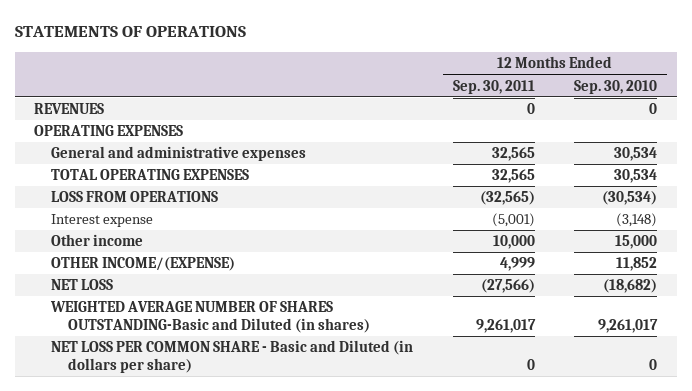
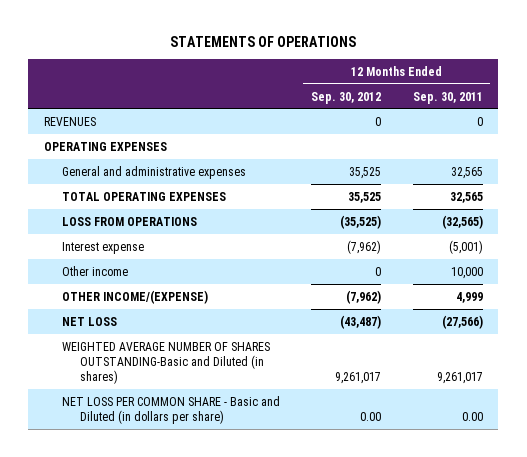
- | 12 Months Ended Sep. 30, 2011 | 12 Months Ended Sep. 30, 2010
+ | 12 Months Ended Sep. 30, 2012 | 12 Months Ended Sep. 30, 2011
- NET LOSS PER COMMON SHARE - Basic and Diluted (in dollars per share) | 0 | 0
+ NET LOSS PER COMMON SHARE - Basic and Diluted (in dollars per share) | 0.00 | 0.00

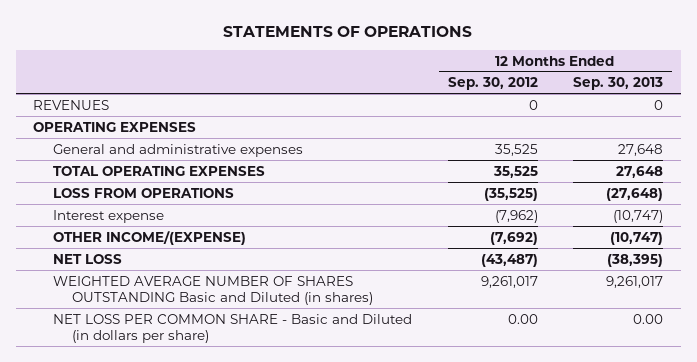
- | 12 Months Ended Sep. 30, 2012 | 12 Months Ended Sep. 30, 2011
+ | 12 Months Ended Sep. 30, 2012 | 12 Months Ended Sep. 30, 2013
- Other income | 0 | 10,000
- OTHER INCOME/(EXPENSE) | (7,962) | 4,999
+ OTHER INCOME/(EXPENSE) | (7,692) | (10,747)
- WEIGHTED AVERAGE NUMBER OF SHARES OUTSTANDING-Basic and Diluted (in shares) | 9,261,017 | 9,261,017
+ WEIGHTED AVERAGE NUMBER OF SHARES OUTSTANDING Basic and Diluted (in shares) | 9,261,017 | 9,261,017

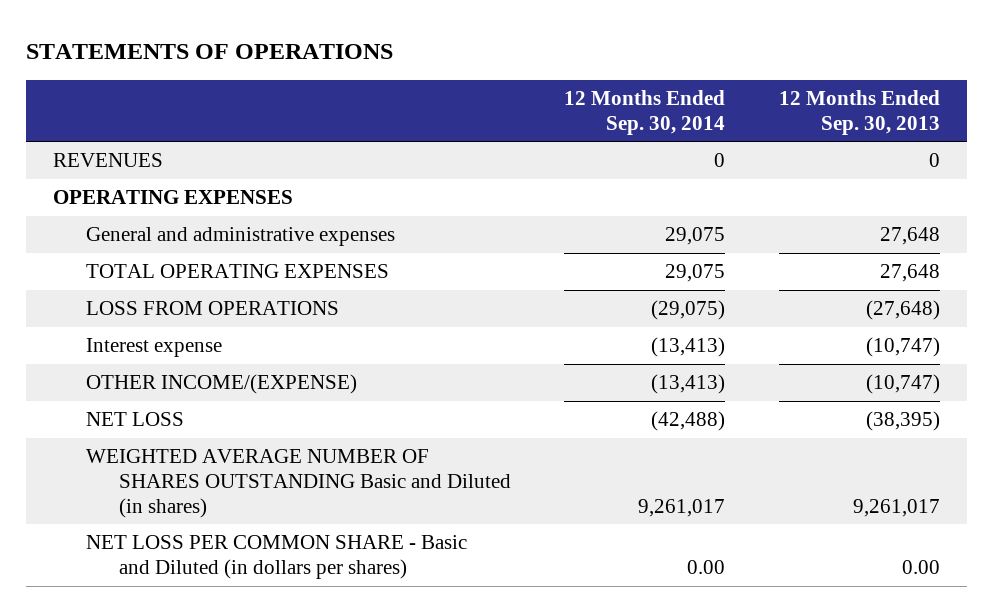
- | 12 Months Ended Sep. 30, 2012 | 12 Months Ended Sep. 30, 2013
+ | 12 Months Ended Sep. 30, 2014 | 12 Months Ended Sep. 30, 2013
- NET LOSS PER COMMON SHARE - Basic and Diluted (in dollars per share) | 0.00 | 0.00
+ NET LOSS PER COMMON SHARE - Basic and Diluted (in dollars per shares) | 0.00 | 0.00

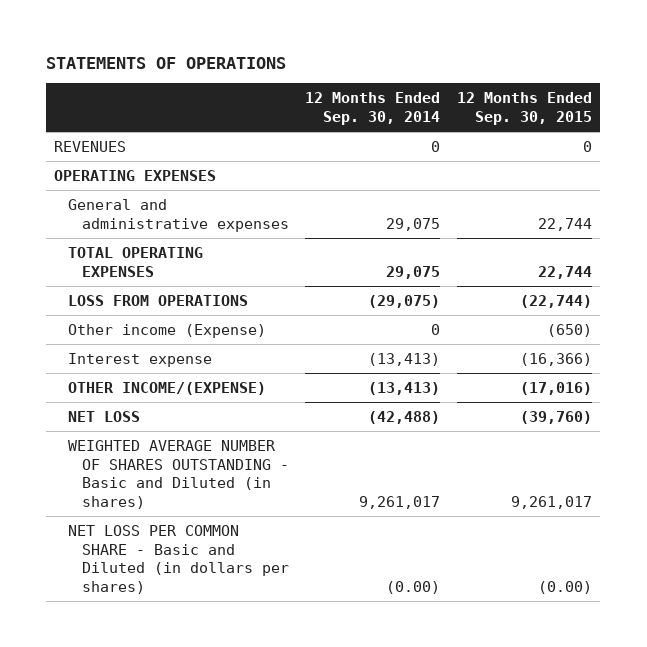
- | 12 Months Ended Sep. 30, 2014 | 12 Months Ended Sep. 30, 2013
+ | 12 Months Ended Sep. 30, 2014 | 12 Months Ended Sep. 30, 2015
+ Other income (Expense) | 0 | (650)
- WEIGHTED AVERAGE NUMBER OF SHARES OUTSTANDING Basic and Diluted (in shares) | 9,261,017 | 9,261,017
- NET LOSS PER COMMON SHARE - Basic and Diluted (in dollars per shares) | 0.00 | 0.00
+ WEIGHTED AVERAGE NUMBER OF SHARES OUTSTANDING - Basic and Diluted (in shares) | 9,261,017 | 9,261,017
+ NET LOSS PER COMMON SHARE - Basic and Diluted (in dollars per shares) | (0.00) | (0.00)

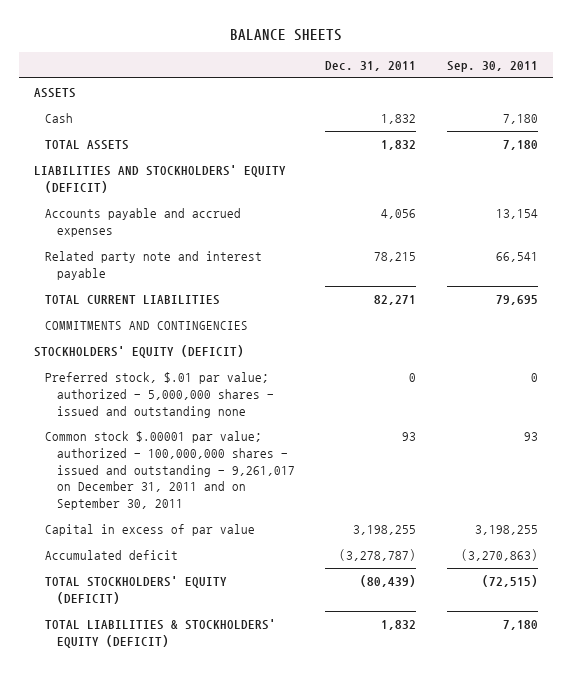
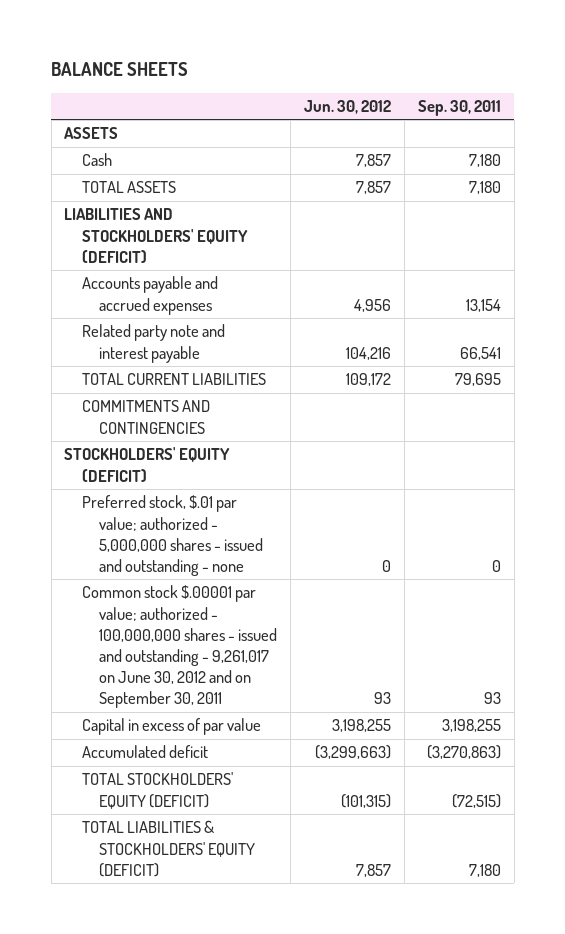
- | Dec. 31, 2011 | Sep. 30, 2011
+ | Jun. 30, 2012 | Sep. 30, 2011
- Preferred stock, $.01 par value; authorized - 5,000,000 shares - issued and outstanding none | 0 | 0
- Common stock $.00001 par value; authorized - 100,000,000 shares - issued and outstanding - 9,261,017 on December 31, 2011 and on September 30, 2011 | 93 | 93
+ Preferred stock, $.01 par value; authorized - 5,000,000 shares - issued and outstanding - none | 0 | 0
+ Common stock $.00001 par value; authorized - 100,000,000 shares - issued and outstanding - 9,261,017 on June 30, 2012 and on September 30, 2011 | 93 | 93

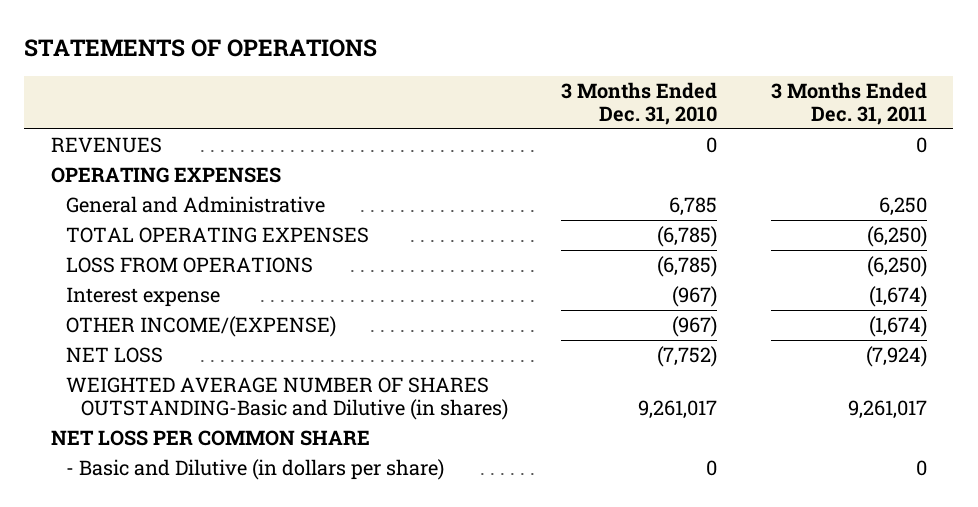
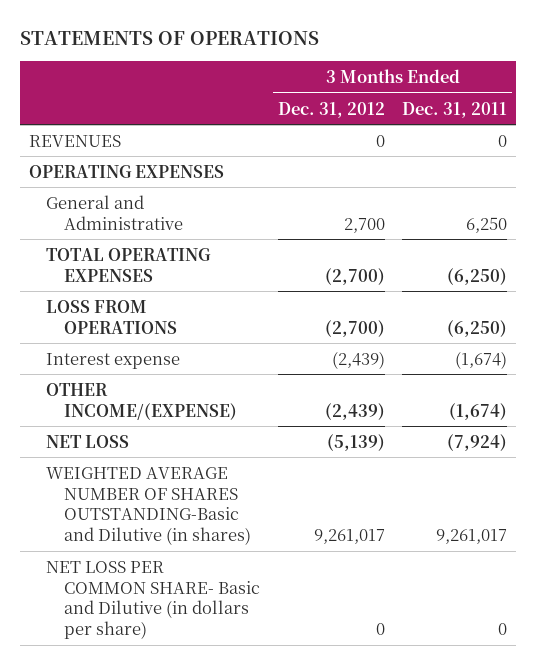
- | 3 Months Ended Dec. 31, 2010 | 3 Months Ended Dec. 31, 2011
+ | 3 Months Ended Dec. 31, 2012 | 3 Months Ended Dec. 31, 2011
- NET LOSS PER COMMON SHARE
- - Basic and Dilutive (in dollars per share) | 0 | 0
+ NET LOSS PER COMMON SHARE- Basic and Dilutive (in dollars per share) | 0 | 0

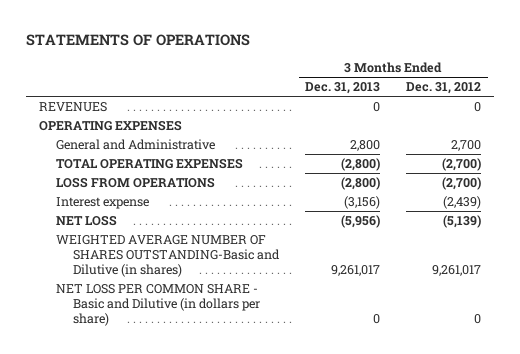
- | 3 Months Ended Dec. 31, 2012 | 3 Months Ended Dec. 31, 2011
+ | 3 Months Ended Dec. 31, 2013 | 3 Months Ended Dec. 31, 2012
- OTHER INCOME/(EXPENSE) | (2,439) | (1,674)
- NET LOSS PER COMMON SHARE- Basic and Dilutive (in dollars per share) | 0 | 0
+ NET LOSS PER COMMON SHARE - Basic and Dilutive (in dollars per share) | 0 | 0

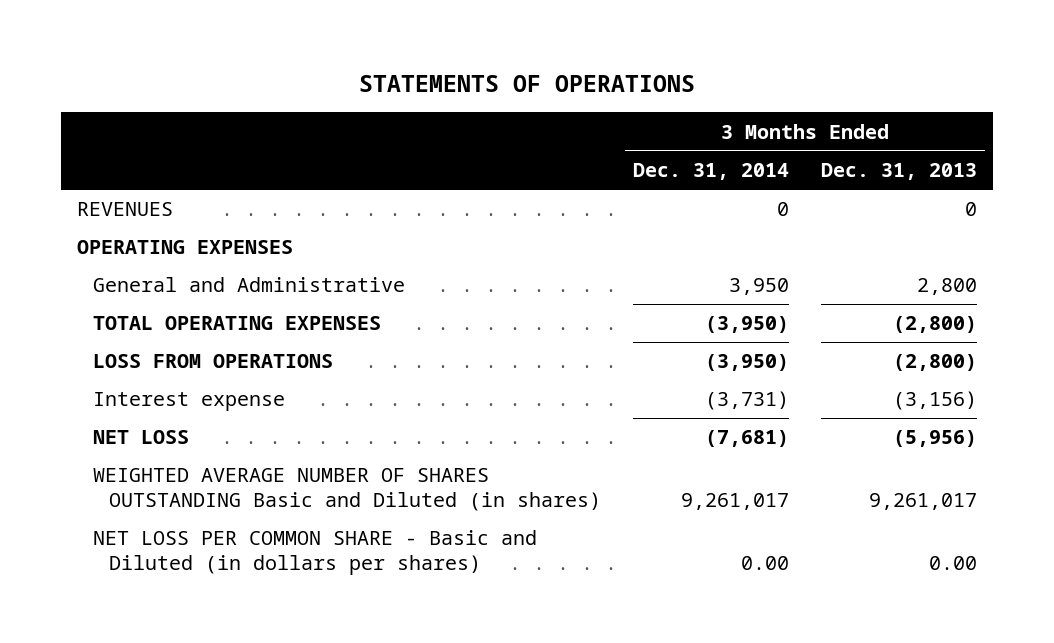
- | 3 Months Ended Dec. 31, 2013 | 3 Months Ended Dec. 31, 2012
+ | 3 Months Ended Dec. 31, 2014 | 3 Months Ended Dec. 31, 2013
- WEIGHTED AVERAGE NUMBER OF SHARES OUTSTANDING-Basic and Dilutive (in shares) | 9,261,017 | 9,261,017
- NET LOSS PER COMMON SHARE - Basic and Dilutive (in dollars per share) | 0 | 0
+ WEIGHTED AVERAGE NUMBER OF SHARES OUTSTANDING Basic and Diluted (in shares) | 9,261,017 | 9,261,017
+ NET LOSS PER COMMON SHARE - Basic and Diluted (in dollars per shares) | 0.00 | 0.00

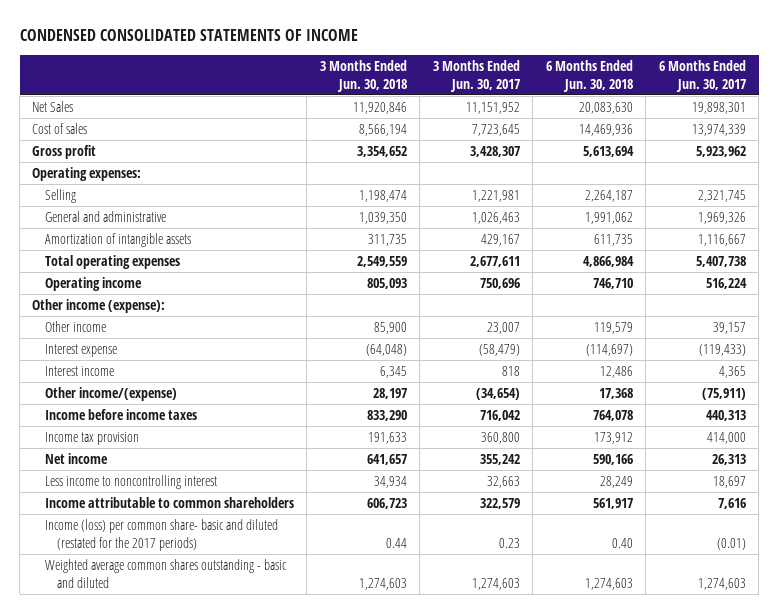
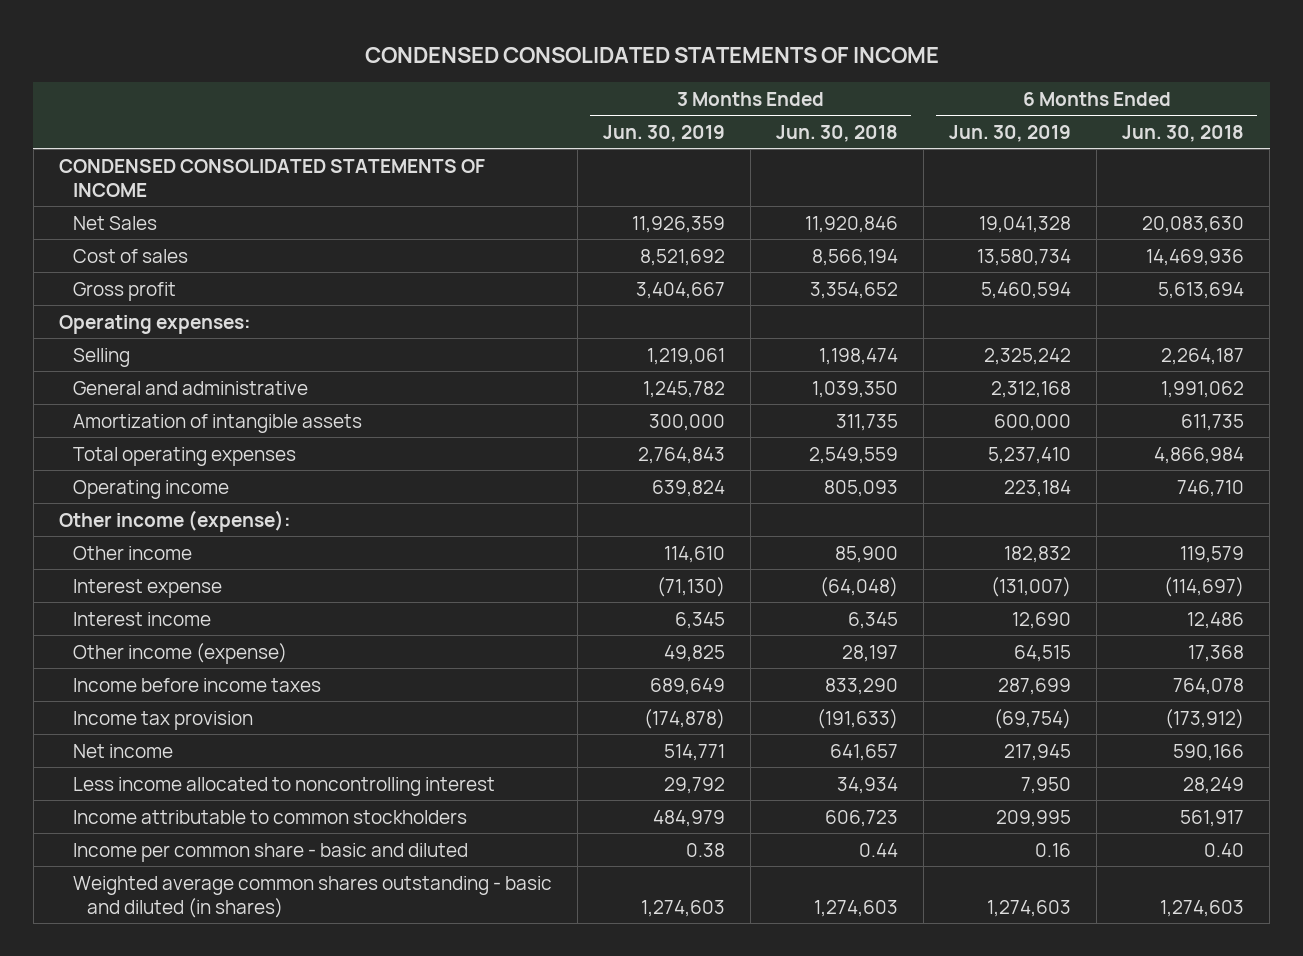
- | 3 Months Ended Jun. 30, 2018 | 3 Months Ended Jun. 30, 2017 | 6 Months Ended Jun. 30, 2018 | 6 Months Ended Jun. 30, 2017
+ | 3 Months Ended Jun. 30, 2019 | 3 Months Ended Jun. 30, 2018 | 6 Months Ended Jun. 30, 2019 | 6 Months Ended Jun. 30, 2018
+ CONDENSED CONSOLIDATED STATEMENTS OF INCOME
- Other income/(expense) | 28,197 | (34,654) | 17,368 | (75,911)
+ Other income (expense) | 49,825 | 28,197 | 64,515 | 17,368
- Income tax provision | 191,633 | 360,800 | 173,912 | 414,000
+ Income tax provision | (174,878) | (191,633) | (69,754) | (173,912)
- Less income to noncontrolling interest | 34,934 | 32,663 | 28,249 | 18,697
- Income attributable to common shareholders | 606,723 | 322,579 | 561,917 | 7,616
- Income (loss) per common share- basic and diluted (restated for the 2017 periods) | 0.44 | 0.23 | 0.40 | (0.01)
- Weighted average common shares outstanding - basic and diluted | 1,274,603 | 1,274,603 | 1,274,603 | 1,274,603
+ Less income allocated to noncontrolling interest | 29,792 | 34,934 | 7,950 | 28,249
+ Income attributable to common stockholders | 484,979 | 606,723 | 209,995 | 561,917
+ Income per common share - basic and diluted | 0.38 | 0.44 | 0.16 | 0.40
+ Weighted average common shares outstanding - basic and diluted (in shares) | 1,274,603 | 1,274,603 | 1,274,603 | 1,274,603

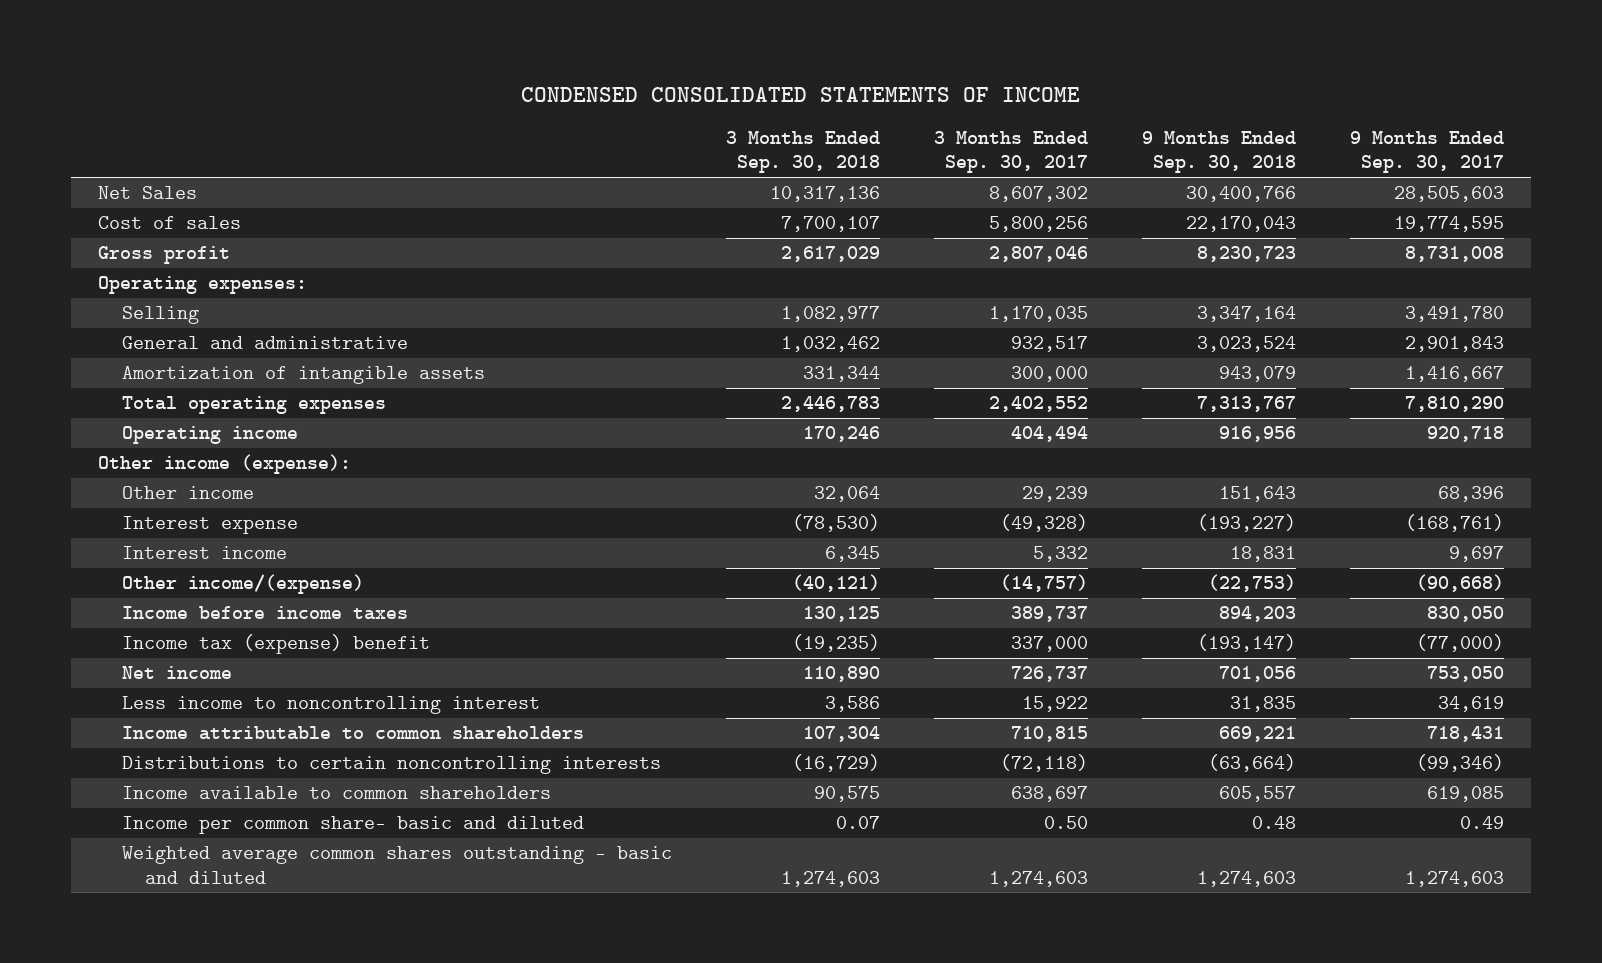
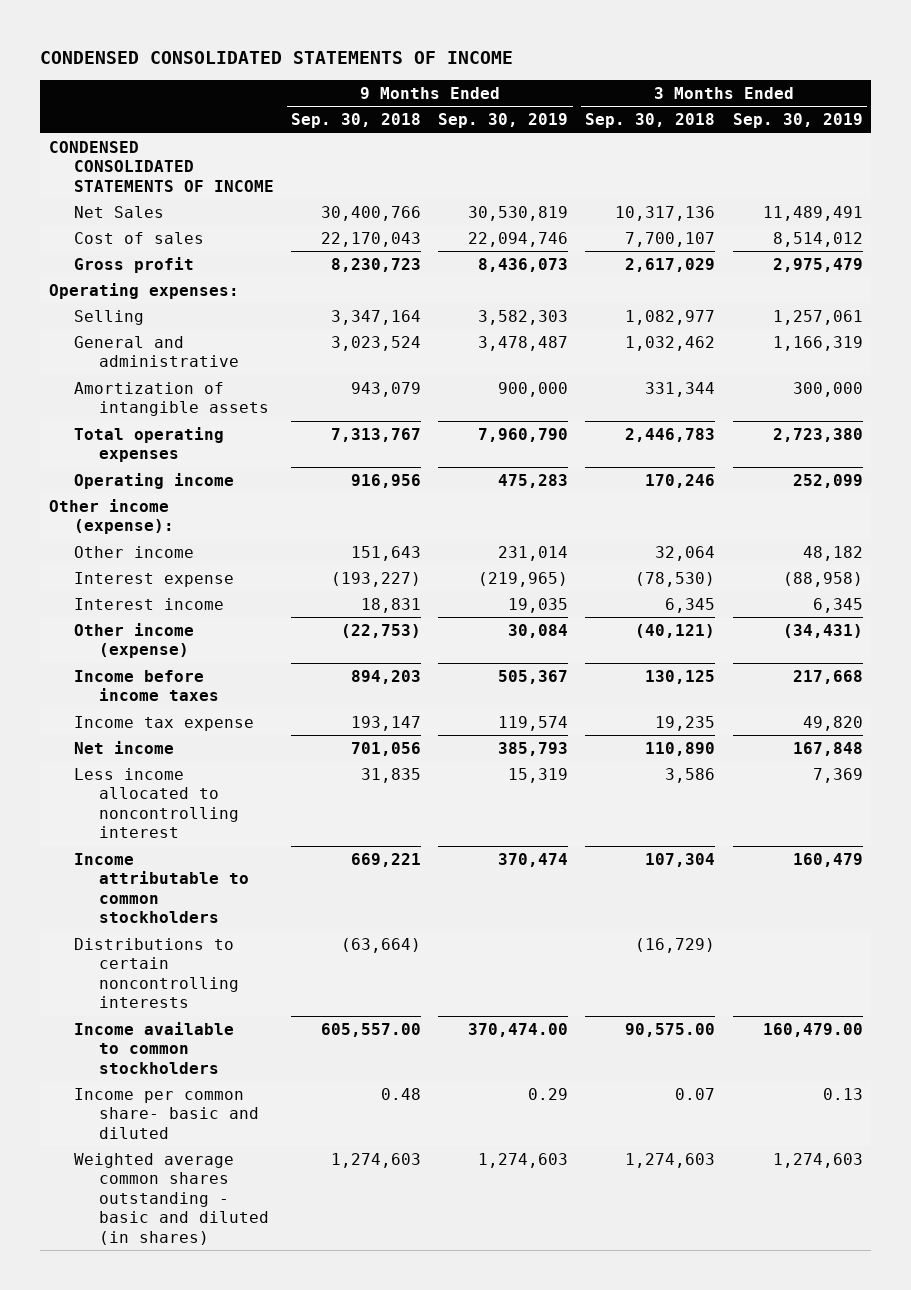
- | 3 Months Ended Sep. 30, 2018 | 3 Months Ended Sep. 30, 2017 | 9 Months Ended Sep. 30, 2018 | 9 Months Ended Sep. 30, 2017
+ | 9 Months Ended Sep. 30, 2018 | 9 Months Ended Sep. 30, 2019 | 3 Months Ended Sep. 30, 2018 | 3 Months Ended Sep. 30, 2019
+ CONDENSED CONSOLIDATED STATEMENTS OF INCOME
- Other income/(expense) | (40,121) | (14,757) | (22,753) | (90,668)
+ Other income (expense) | (22,753) | 30,084 | (40,121) | (34,431)
- Income tax (expense) benefit | (19,235) | 337,000 | (193,147) | (77,000)
+ Income tax expense | 193,147 | 119,574 | 19,235 | 49,820
- Less income to noncontrolling interest | 3,586 | 15,922 | 31,835 | 34,619
- Income attributable to common shareholders | 107,304 | 710,815 | 669,221 | 718,431
+ Less income allocated to noncontrolling interest | 31,835 | 15,319 | 3,586 | 7,369
+ Income attributable to common stockholders | 669,221 | 370,474 | 107,304 | 160,479
- Income available to common shareholders | 90,575 | 638,697 | 605,557 | 619,085
+ Income available to common stockholders | 605,557.00 | 370,474.00 | 90,575.00 | 160,479.00
- Weighted average common shares outstanding - basic and diluted | 1,274,603 | 1,274,603 | 1,274,603 | 1,274,603
+ Weighted average common shares outstanding - basic and diluted (in shares) | 1,274,603 | 1,274,603 | 1,274,603 | 1,274,603

